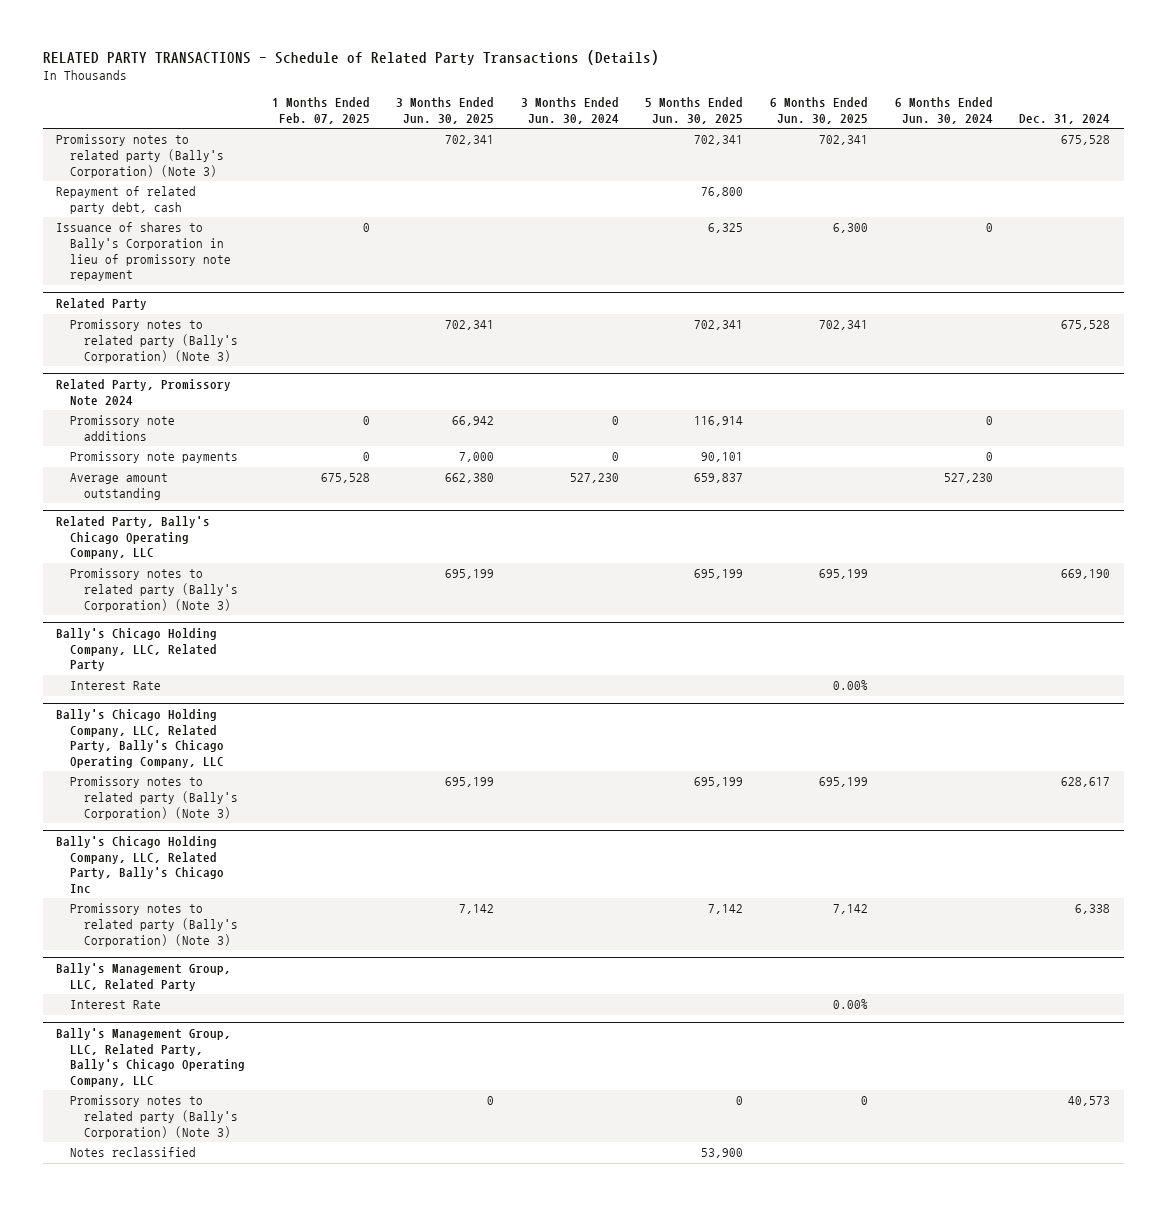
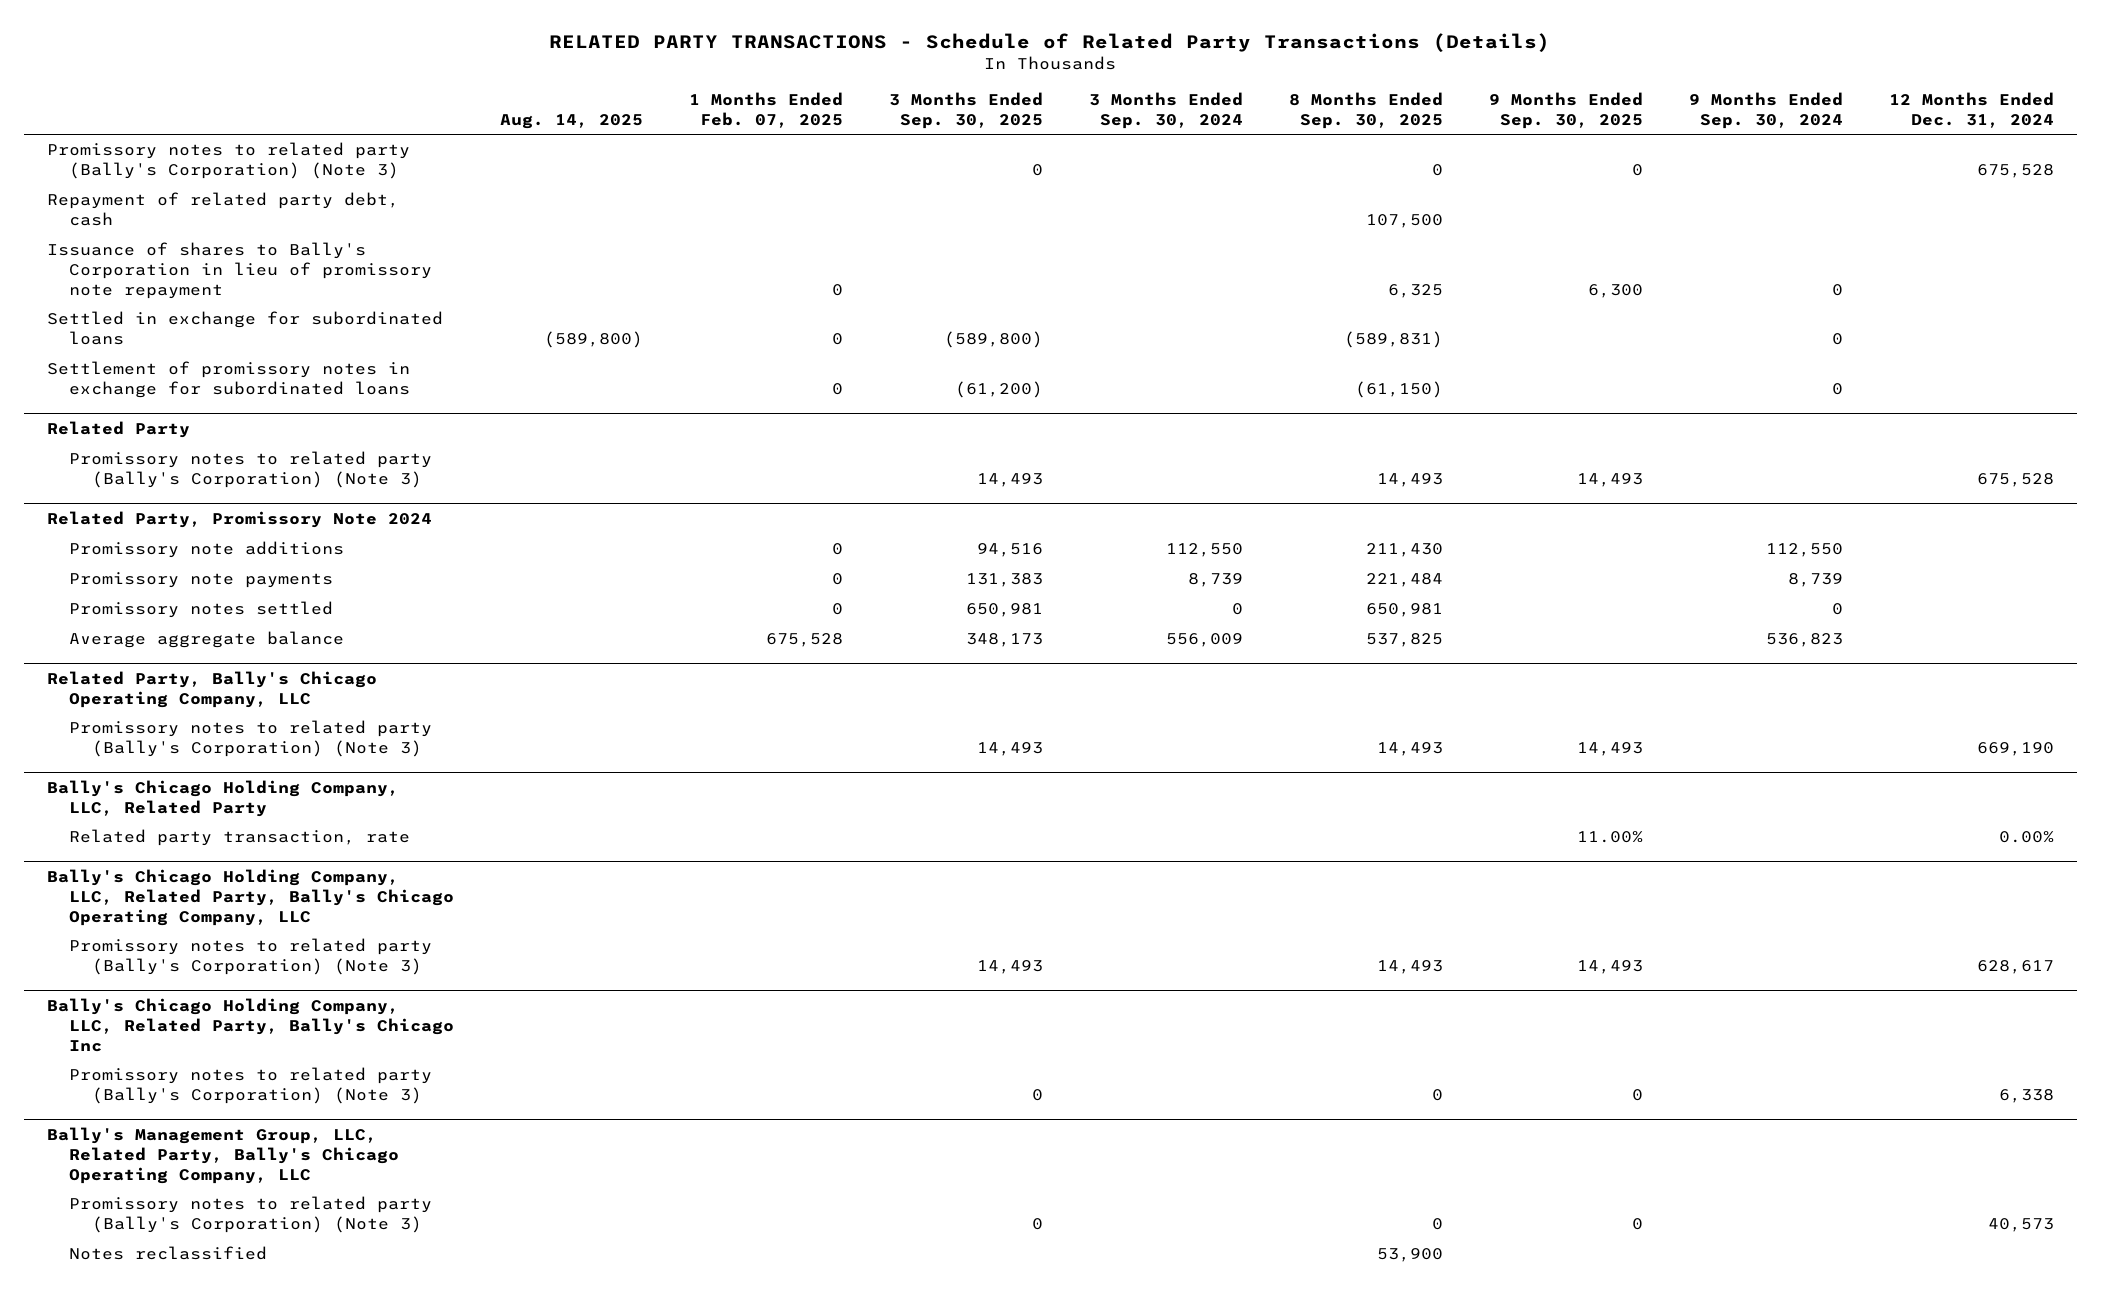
- | 1 Months Ended Feb. 07, 2025 | 3 Months Ended Jun. 30, 2025 | 3 Months Ended Jun. 30, 2024 | 5 Months Ended Jun. 30, 2025 | 6 Months Ended Jun. 30, 2025 | 6 Months Ended Jun. 30, 2024 | Dec. 31, 2024
+ | Aug. 14, 2025 | 1 Months Ended Feb. 07, 2025 | 3 Months Ended Sep. 30, 2025 | 3 Months Ended Sep. 30, 2024 | 8 Months Ended Sep. 30, 2025 | 9 Months Ended Sep. 30, 2025 | 9 Months Ended Sep. 30, 2024 | 12 Months Ended Dec. 31, 2024
+ Settled in exchange for subordinated loans | (589,800) | 0 | (589,800) | | (589,831) | | 0 |
+ Settlement of promissory notes in exchange for subordinated loans | | 0 | (61,200) | | (61,150) | | 0 |
@ Related Party, Promissory Note 2024
- Average amount outstanding | 675,528 | 662,380 | 527,230 | 659,837 | | 527,230 |
+ Promissory notes settled | | 0 | 650,981 | 0 | 650,981 | | 0 |
+ Average aggregate balance | | 675,528 | 348,173 | 556,009 | 537,825 | | 536,823 |
@ Bally's Chicago Holding Company, LLC, Related Party
- Interest Rate | | | | | 0.00% | |
+ Related party transaction, rate | | | | | | 11.00% | | 0.00%
- Bally's Management Group, LLC, Related Party
- Interest Rate | | | | | 0.00% | |

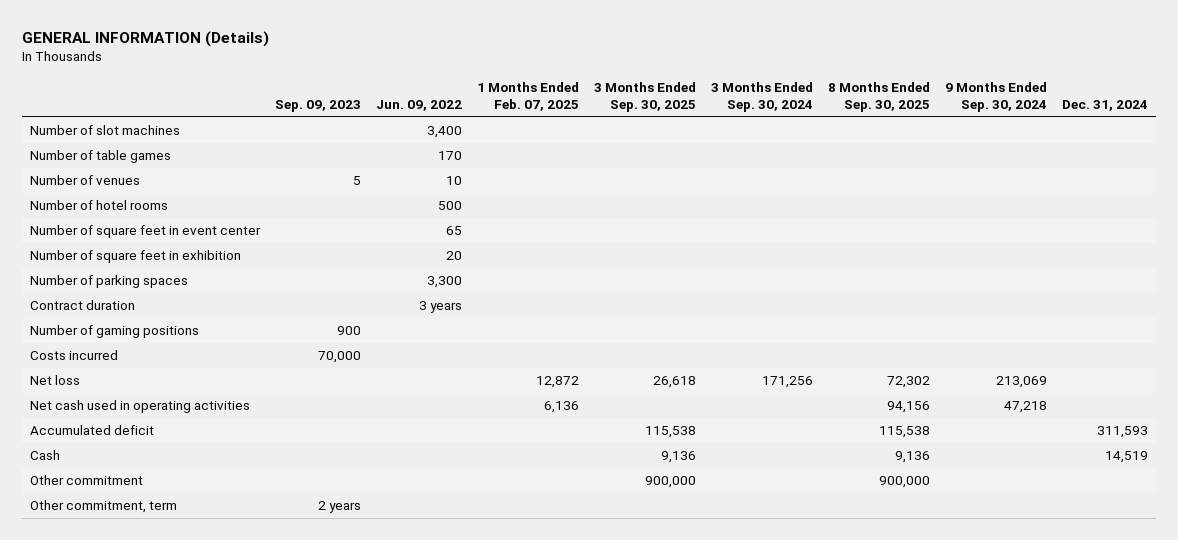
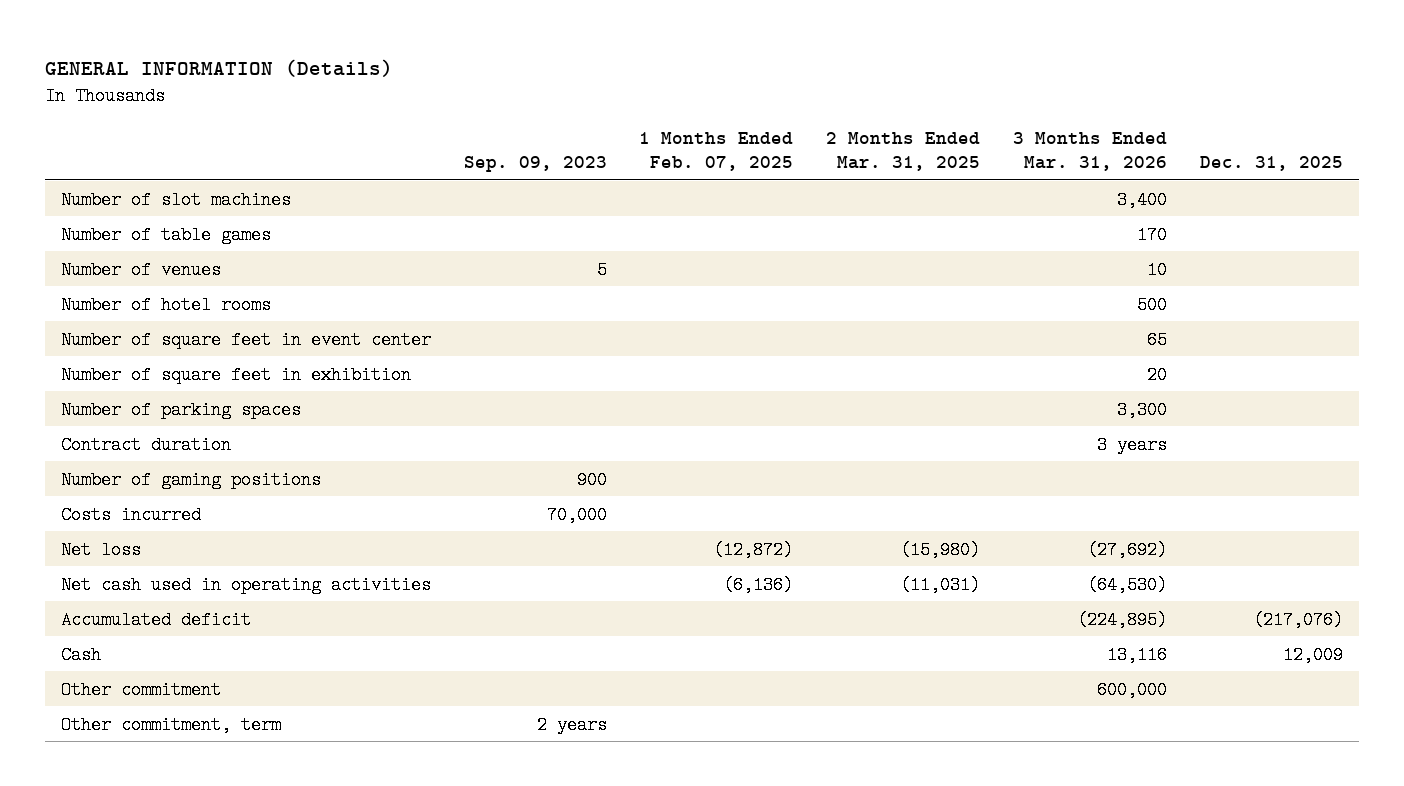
- | Sep. 09, 2023 | Jun. 09, 2022 | 1 Months Ended Feb. 07, 2025 | 3 Months Ended Sep. 30, 2025 | 3 Months Ended Sep. 30, 2024 | 8 Months Ended Sep. 30, 2025 | 9 Months Ended Sep. 30, 2024 | Dec. 31, 2024
+ | Sep. 09, 2023 | 1 Months Ended Feb. 07, 2025 | 2 Months Ended Mar. 31, 2025 | 3 Months Ended Mar. 31, 2026 | Dec. 31, 2025
- Net loss | | | 12,872 | 26,618 | 171,256 | 72,302 | 213,069 |
- Net cash used in operating activities | | | 6,136 | | | 94,156 | 47,218 |
+ Net loss | | (12,872) | (15,980) | (27,692) |
+ Net cash used in operating activities | | (6,136) | (11,031) | (64,530) |

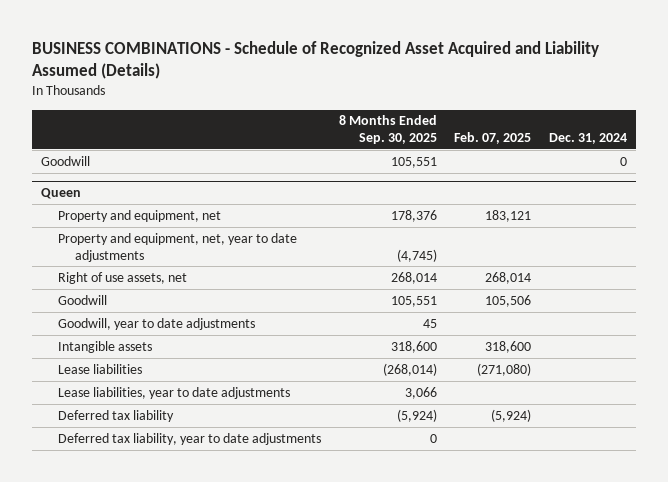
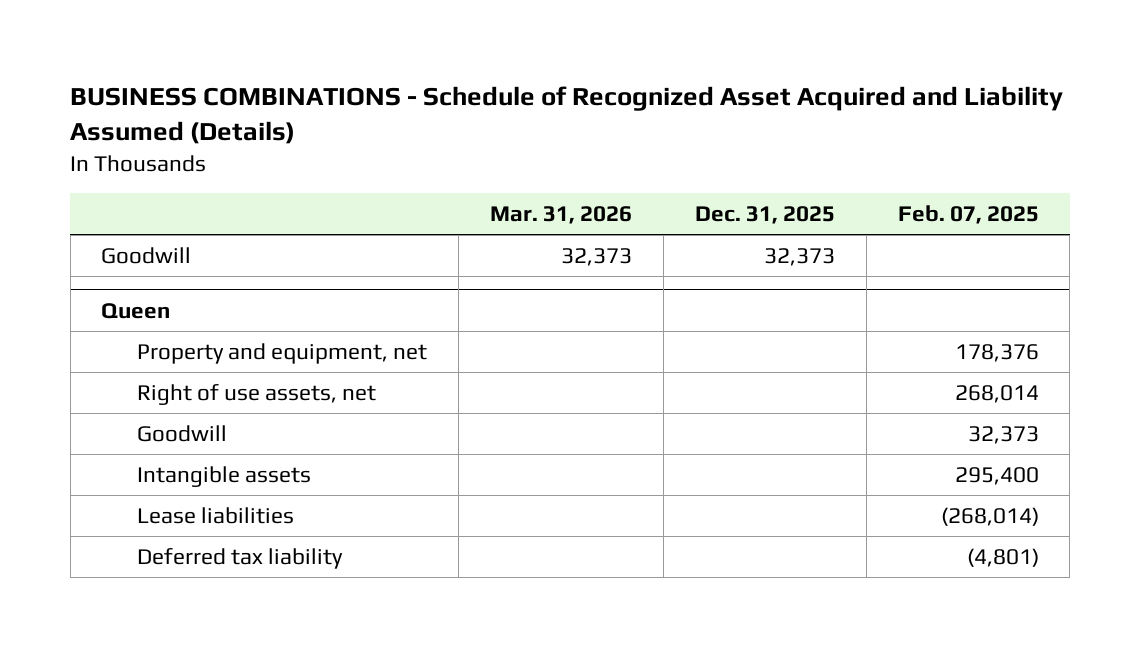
- | 8 Months Ended Sep. 30, 2025 | Feb. 07, 2025 | Dec. 31, 2024
+ | Mar. 31, 2026 | Dec. 31, 2025 | Feb. 07, 2025
@ Queen
- Property and equipment, net | 178,376 | 183,121 |
- Property and equipment, net, year to date adjustments | (4,745) | |
+ Property and equipment, net | | | 178,376
- Goodwill | 105,551 | 105,506 |
- Goodwill, year to date adjustments | 45 | |
- Intangible assets | 318,600 | 318,600 |
- Lease liabilities | (268,014) | (271,080) |
- Lease liabilities, year to date adjustments | 3,066 | |
- Deferred tax liability | (5,924) | (5,924) |
- Deferred tax liability, year to date adjustments | 0 | |
+ Goodwill | | | 32,373
+ Intangible assets | | | 295,400
+ Lease liabilities | | | (268,014)
+ Deferred tax liability | | | (4,801)

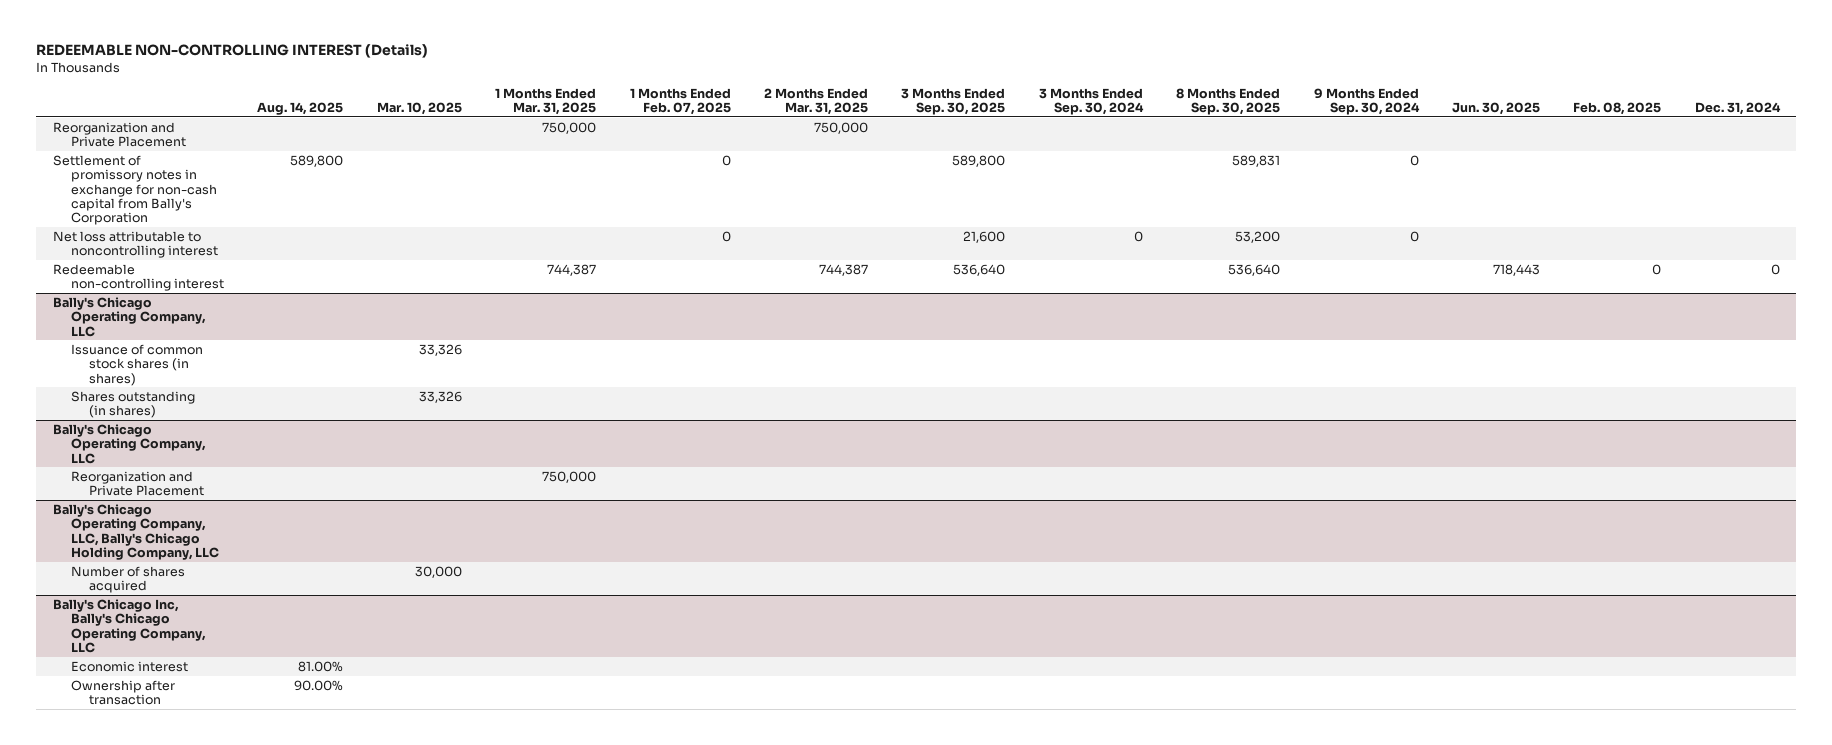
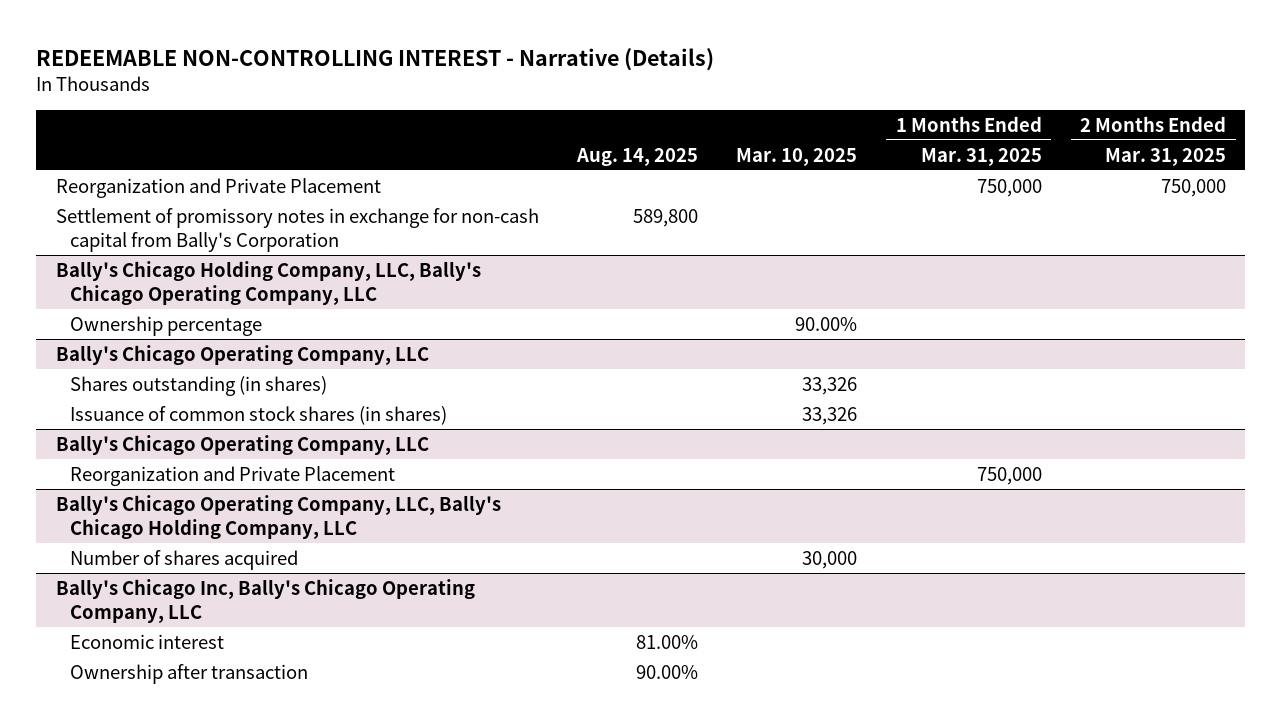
- REDEEMABLE NON-CONTROLLING INTEREST (Details)
+ REDEEMABLE NON-CONTROLLING INTEREST - Narrative (Details)
- | Aug. 14, 2025 | Mar. 10, 2025 | 1 Months Ended Mar. 31, 2025 | 1 Months Ended Feb. 07, 2025 | 2 Months Ended Mar. 31, 2025 | 3 Months Ended Sep. 30, 2025 | 3 Months Ended Sep. 30, 2024 | 8 Months Ended Sep. 30, 2025 | 9 Months Ended Sep. 30, 2024 | Jun. 30, 2025 | Feb. 08, 2025 | Dec. 31, 2024
+ | Aug. 14, 2025 | Mar. 10, 2025 | 1 Months Ended Mar. 31, 2025 | 2 Months Ended Mar. 31, 2025
- Net loss attributable to noncontrolling interest | | | | 0 | | 21,600 | 0 | 53,200 | 0 | | |
- Redeemable non-controlling interest | | | 744,387 | | 744,387 | 536,640 | | 536,640 | | 718,443 | 0 | 0
+ Bally's Chicago Holding Company, LLC, Bally's Chicago Operating Company, LLC
+ Ownership percentage | | 90.00% | |
@ Bally's Chicago Operating Company, LLC
moved down: Issuance of common stock shares (in shares) | | 33,326 | |

